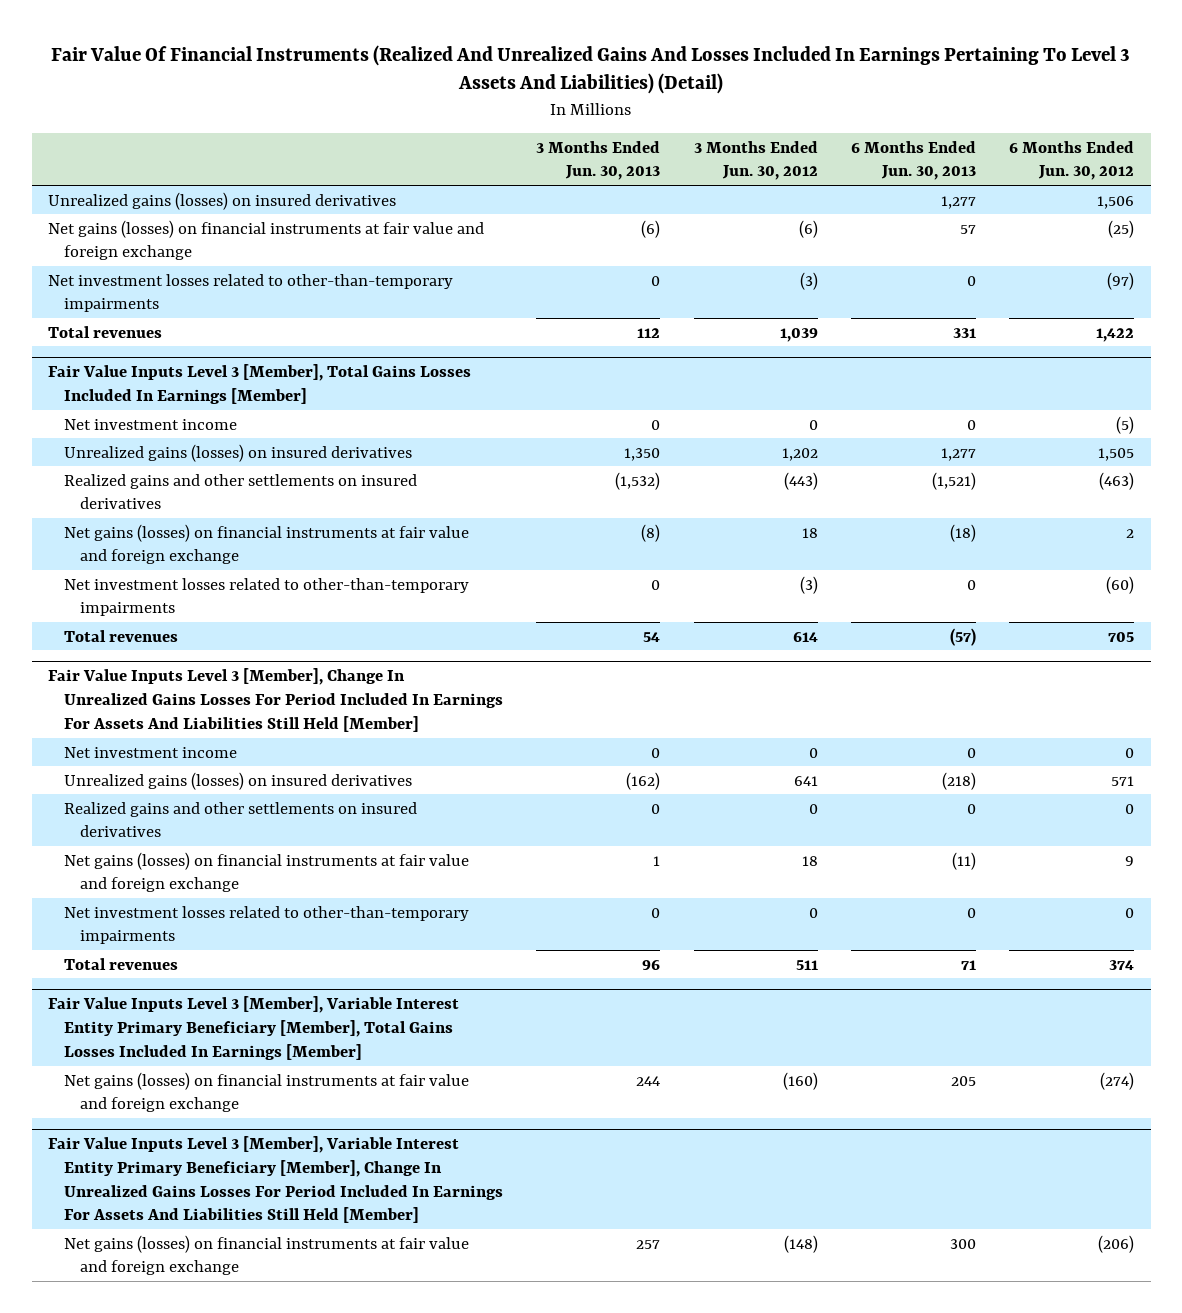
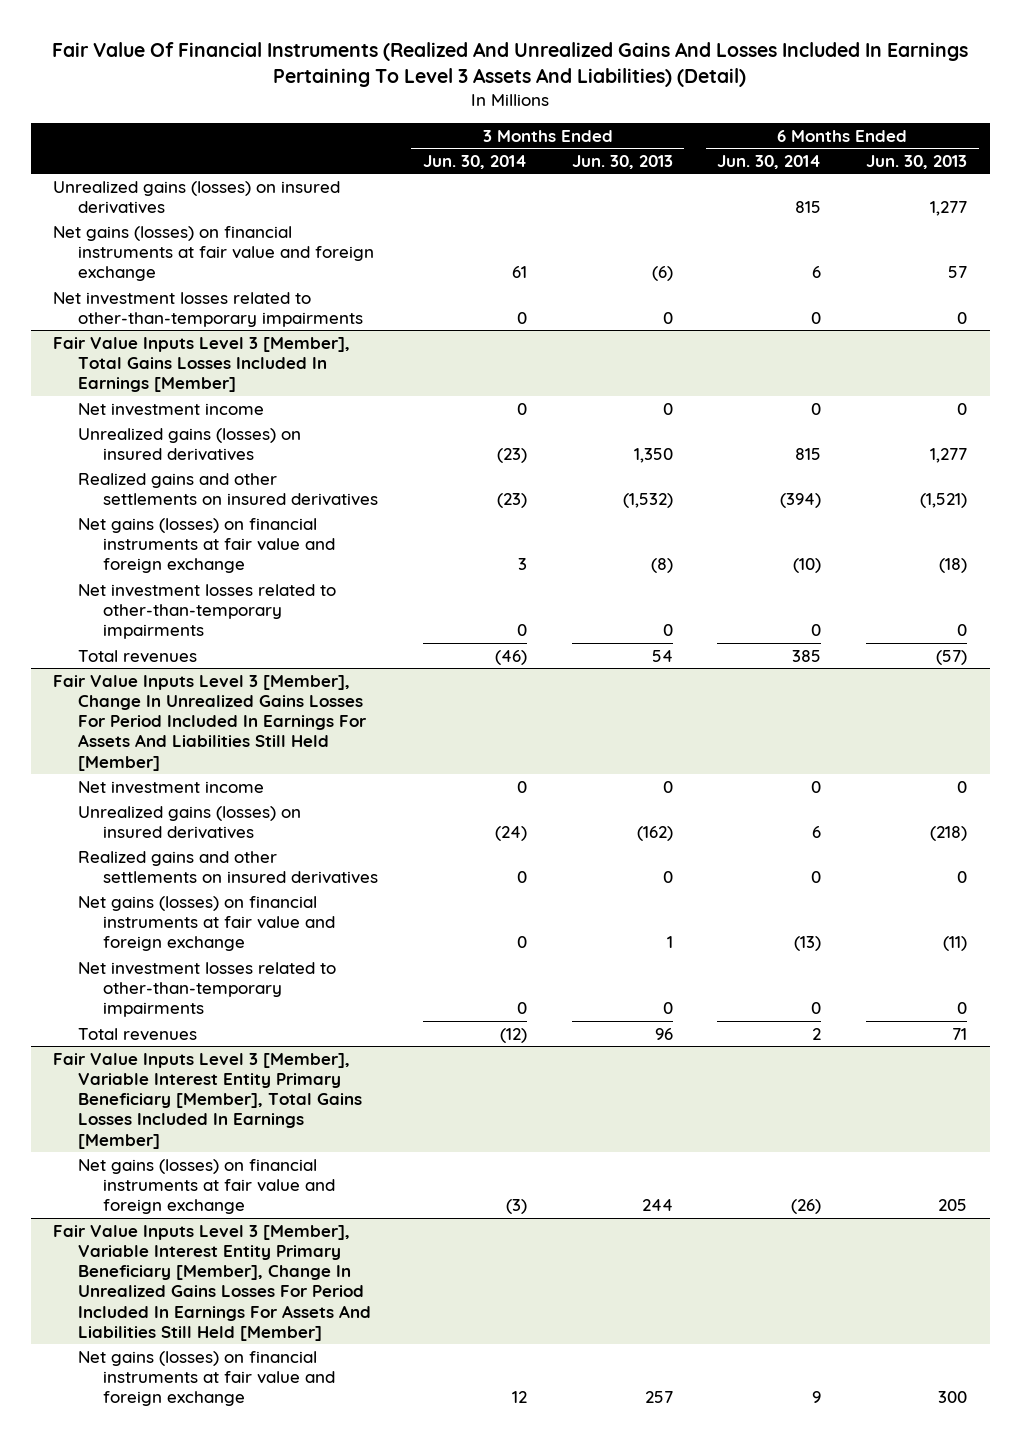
- | 3 Months Ended Jun. 30, 2013 | 3 Months Ended Jun. 30, 2012 | 6 Months Ended Jun. 30, 2013 | 6 Months Ended Jun. 30, 2012
+ | 3 Months Ended Jun. 30, 2014 | 3 Months Ended Jun. 30, 2013 | 6 Months Ended Jun. 30, 2014 | 6 Months Ended Jun. 30, 2013
- Total revenues | 112 | 1,039 | 331 | 1,422

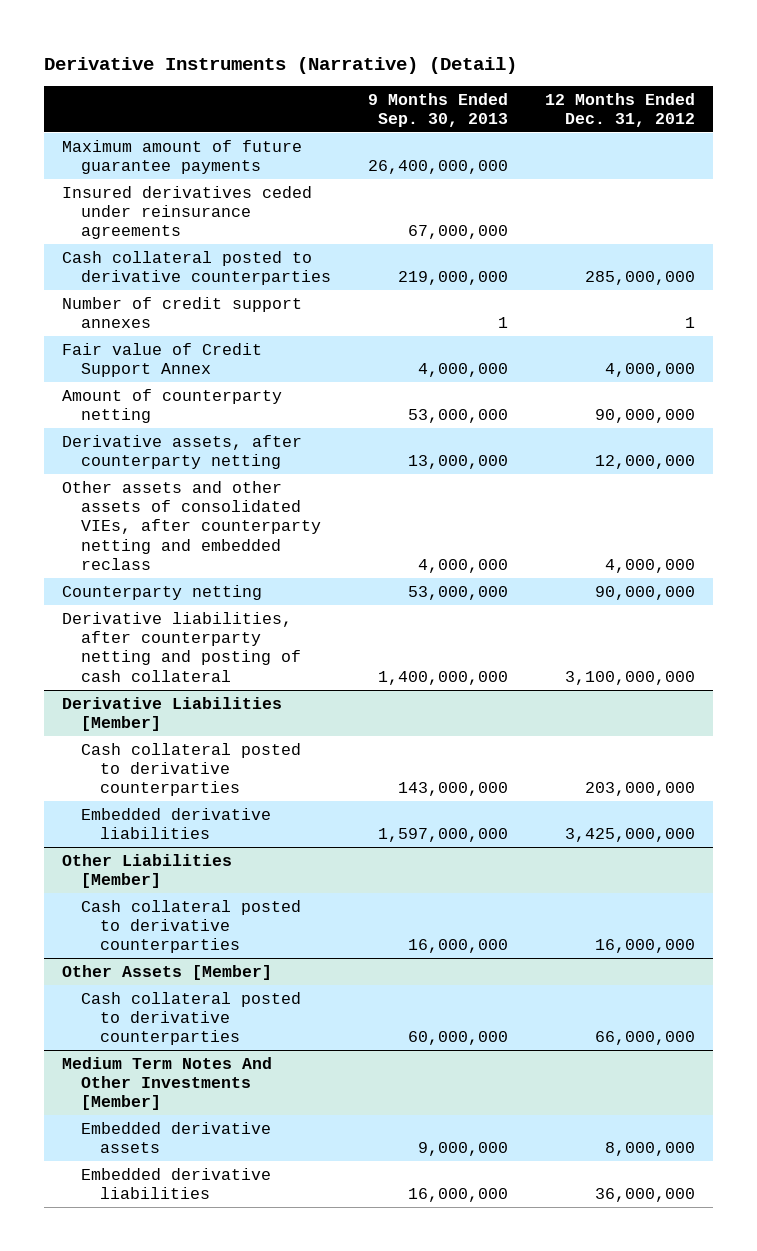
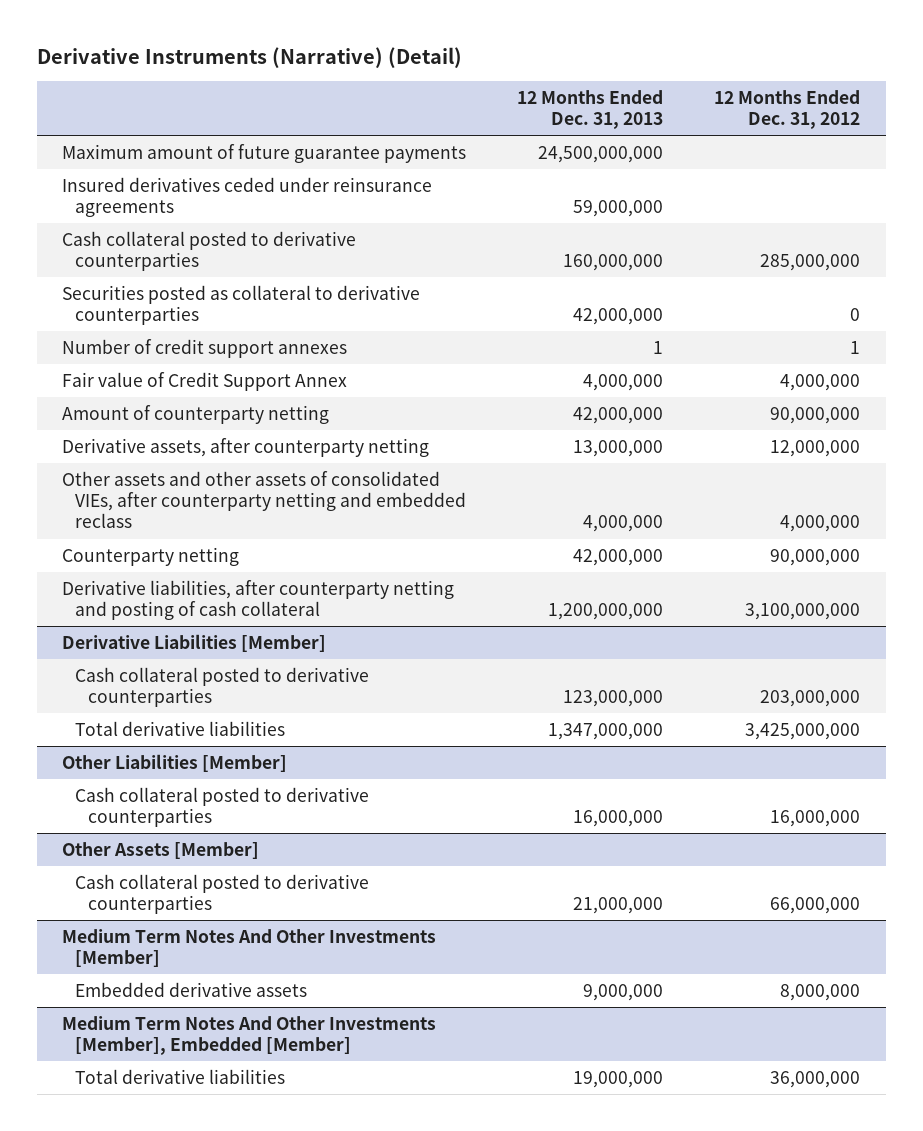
- | 9 Months Ended Sep. 30, 2013 | 12 Months Ended Dec. 31, 2012
+ | 12 Months Ended Dec. 31, 2013 | 12 Months Ended Dec. 31, 2012
+ Securities posted as collateral to derivative counterparties | 42,000,000 | 0
@ Derivative Liabilities [Member]
- Embedded derivative liabilities | 1,597,000,000 | 3,425,000,000
+ Total derivative liabilities | 1,347,000,000 | 3,425,000,000
@ Medium Term Notes And Other Investments [Member]
- Embedded derivative liabilities | 16,000,000 | 36,000,000
+ Medium Term Notes And Other Investments [Member], Embedded [Member]
+ Total derivative liabilities | 19,000,000 | 36,000,000

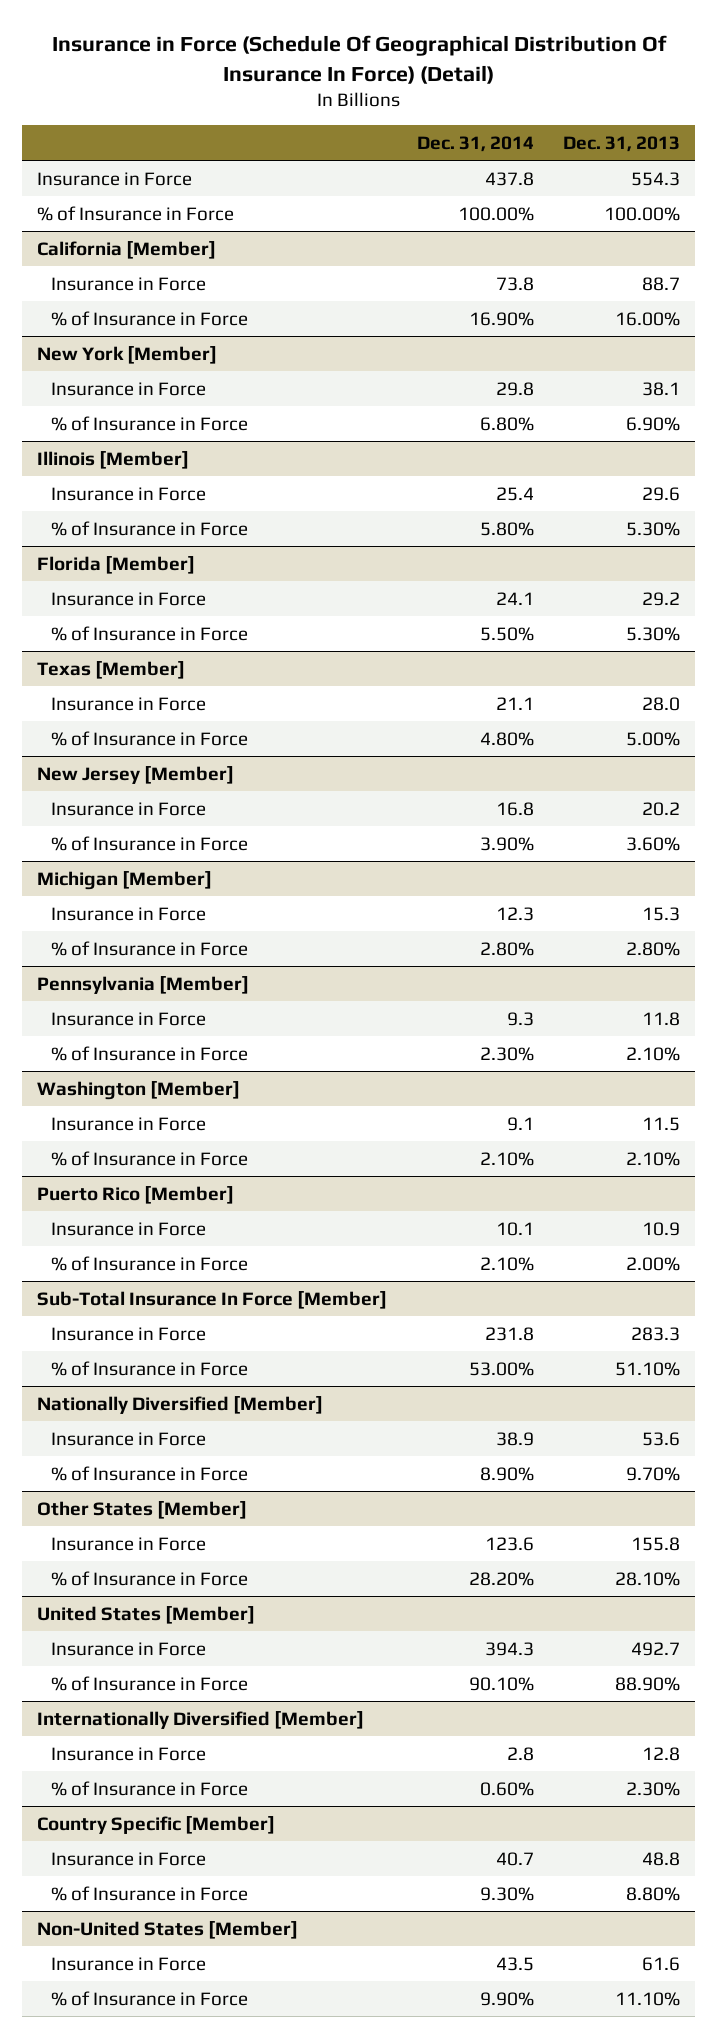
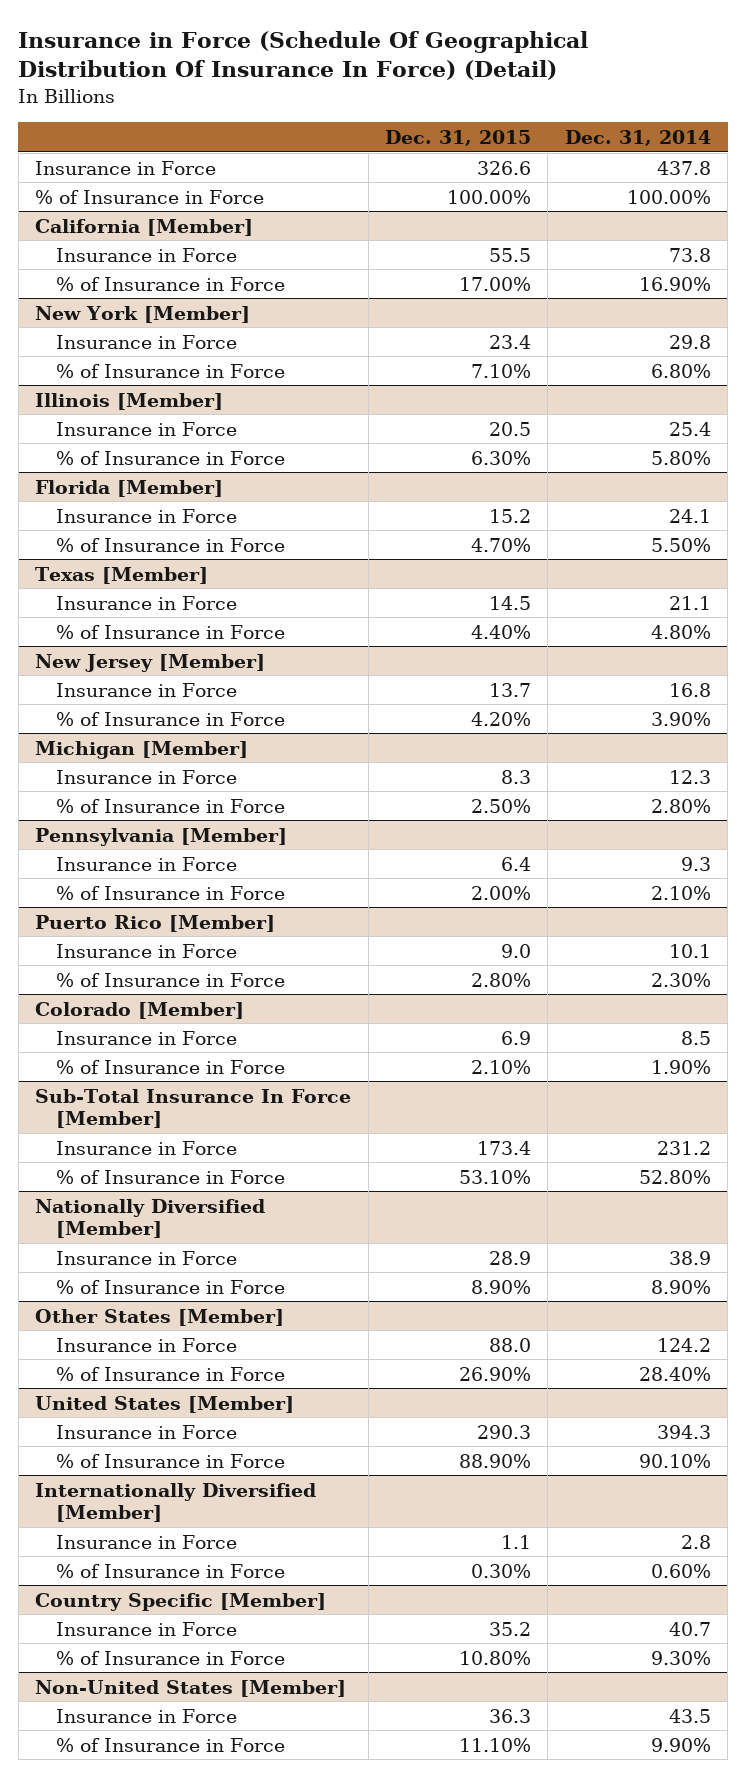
- | Dec. 31, 2014 | Dec. 31, 2013
+ | Dec. 31, 2015 | Dec. 31, 2014
@ Pennsylvania [Member]
- % of Insurance in Force | 2.30% | 2.10%
- Washington [Member]
- Insurance in Force | 9.1 | 11.5
@ Puerto Rico [Member]
- % of Insurance in Force | 2.10% | 2.00%
+ % of Insurance in Force | 2.80% | 2.30%
+ Colorado [Member]
+ Insurance in Force | 6.9 | 8.5
+ % of Insurance in Force | 2.10% | 1.90%
@ Sub-Total Insurance In Force [Member]
- Insurance in Force | 231.8 | 283.3
- % of Insurance in Force | 53.00% | 51.10%
+ Insurance in Force | 173.4 | 231.2
+ % of Insurance in Force | 53.10% | 52.80%
@ Other States [Member]
- Insurance in Force | 123.6 | 155.8
- % of Insurance in Force | 28.20% | 28.10%
+ Insurance in Force | 88.0 | 124.2
+ % of Insurance in Force | 26.90% | 28.40%

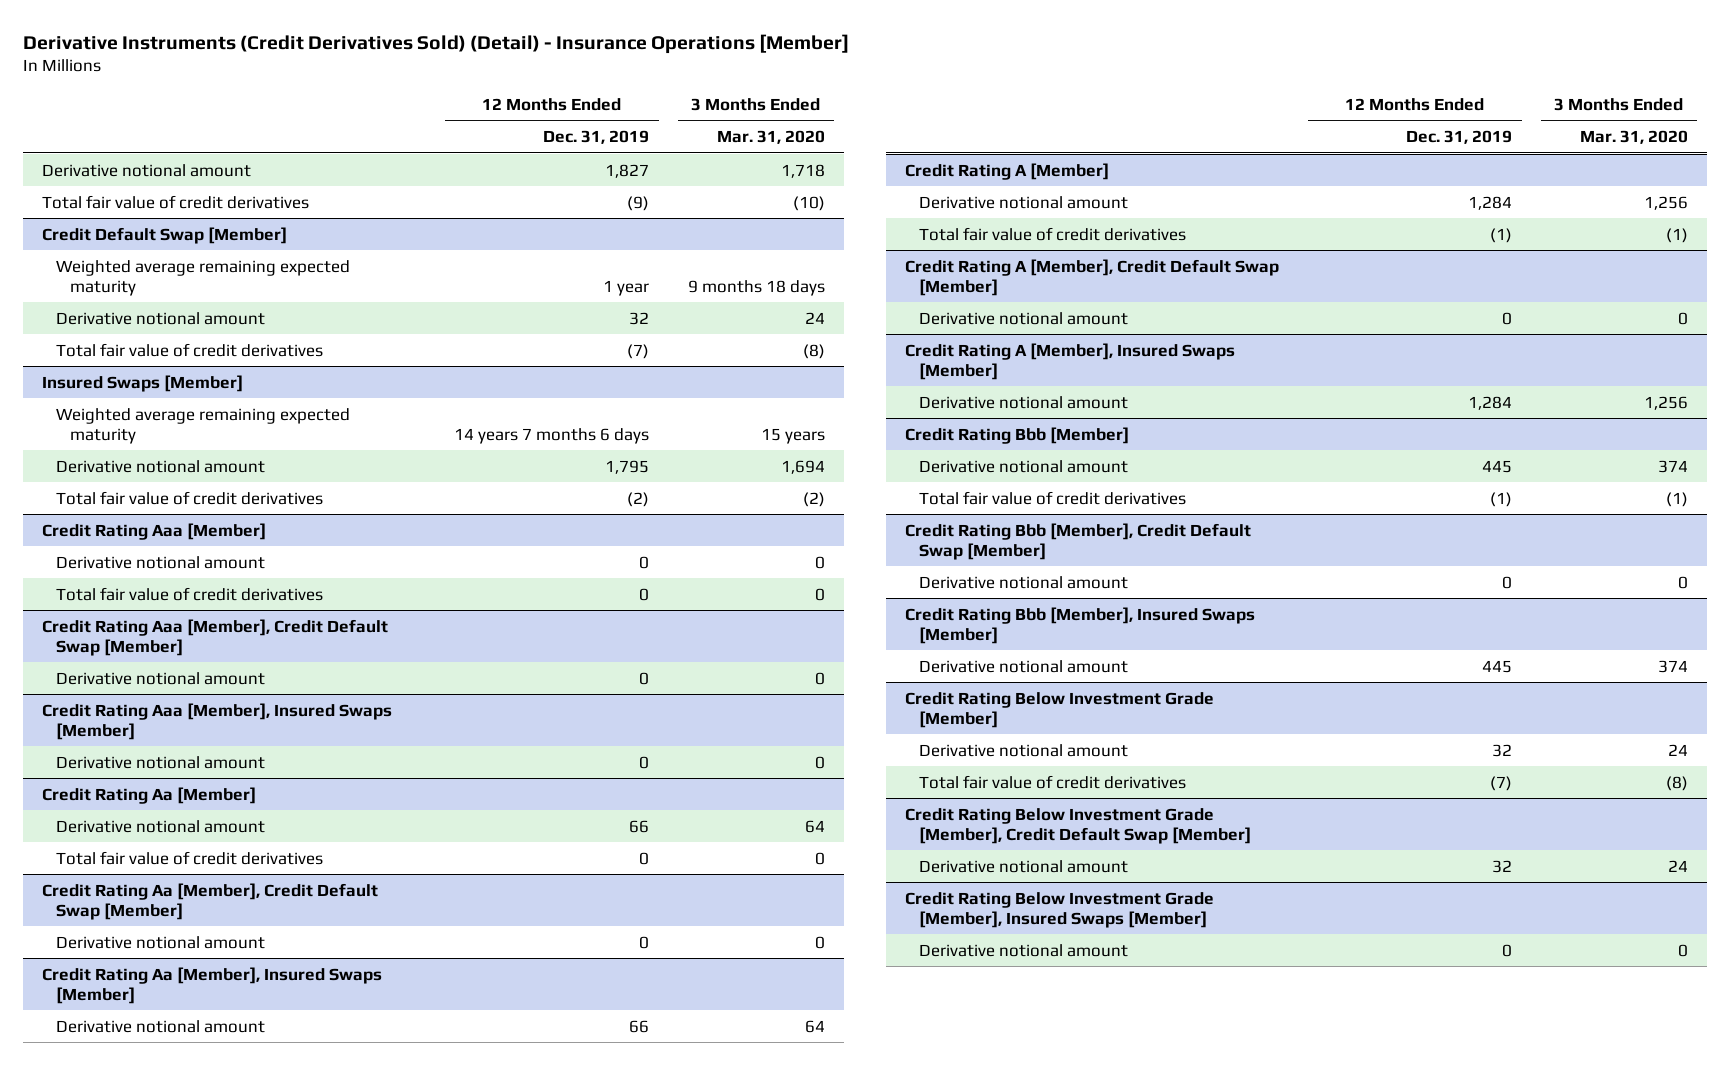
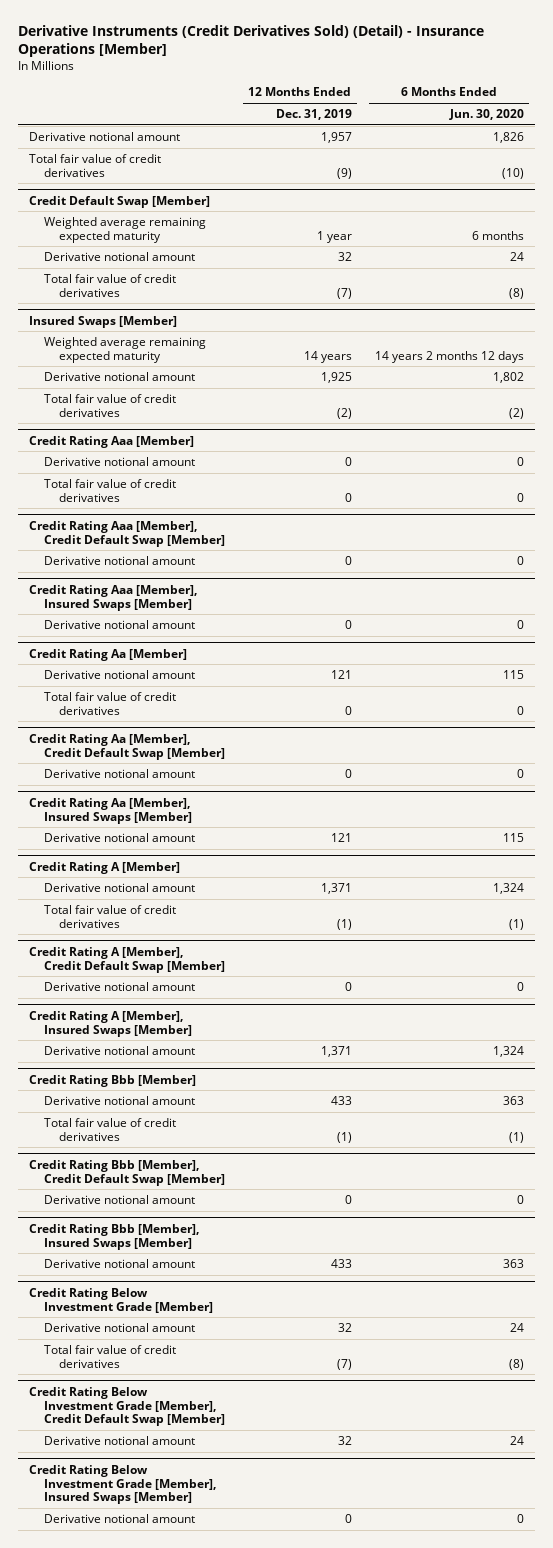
- | 12 Months Ended Dec. 31, 2019 | 3 Months Ended Mar. 31, 2020
+ | 12 Months Ended Dec. 31, 2019 | 6 Months Ended Jun. 30, 2020
- Derivative notional amount | 1,827 | 1,718
+ Derivative notional amount | 1,957 | 1,826
@ Insured Swaps [Member]
- Weighted average remaining expected maturity | 14 years 7 months 6 days | 15 years
- Derivative notional amount | 1,795 | 1,694
+ Weighted average remaining expected maturity | 14 years | 14 years 2 months 12 days
+ Derivative notional amount | 1,925 | 1,802
@ Credit Rating Aa [Member]
- Derivative notional amount | 66 | 64
+ Derivative notional amount | 121 | 115
@ Credit Rating Aa [Member], Insured Swaps [Member]
- Derivative notional amount | 66 | 64
+ Derivative notional amount | 121 | 115
@ Credit Rating A [Member]
- Derivative notional amount | 1,284 | 1,256
+ Derivative notional amount | 1,371 | 1,324
@ Credit Rating A [Member], Insured Swaps [Member]
- Derivative notional amount | 1,284 | 1,256
+ Derivative notional amount | 1,371 | 1,324
@ Credit Rating Bbb [Member]
- Derivative notional amount | 445 | 374
+ Derivative notional amount | 433 | 363
@ Credit Rating Bbb [Member], Insured Swaps [Member]
- Derivative notional amount | 445 | 374
+ Derivative notional amount | 433 | 363

